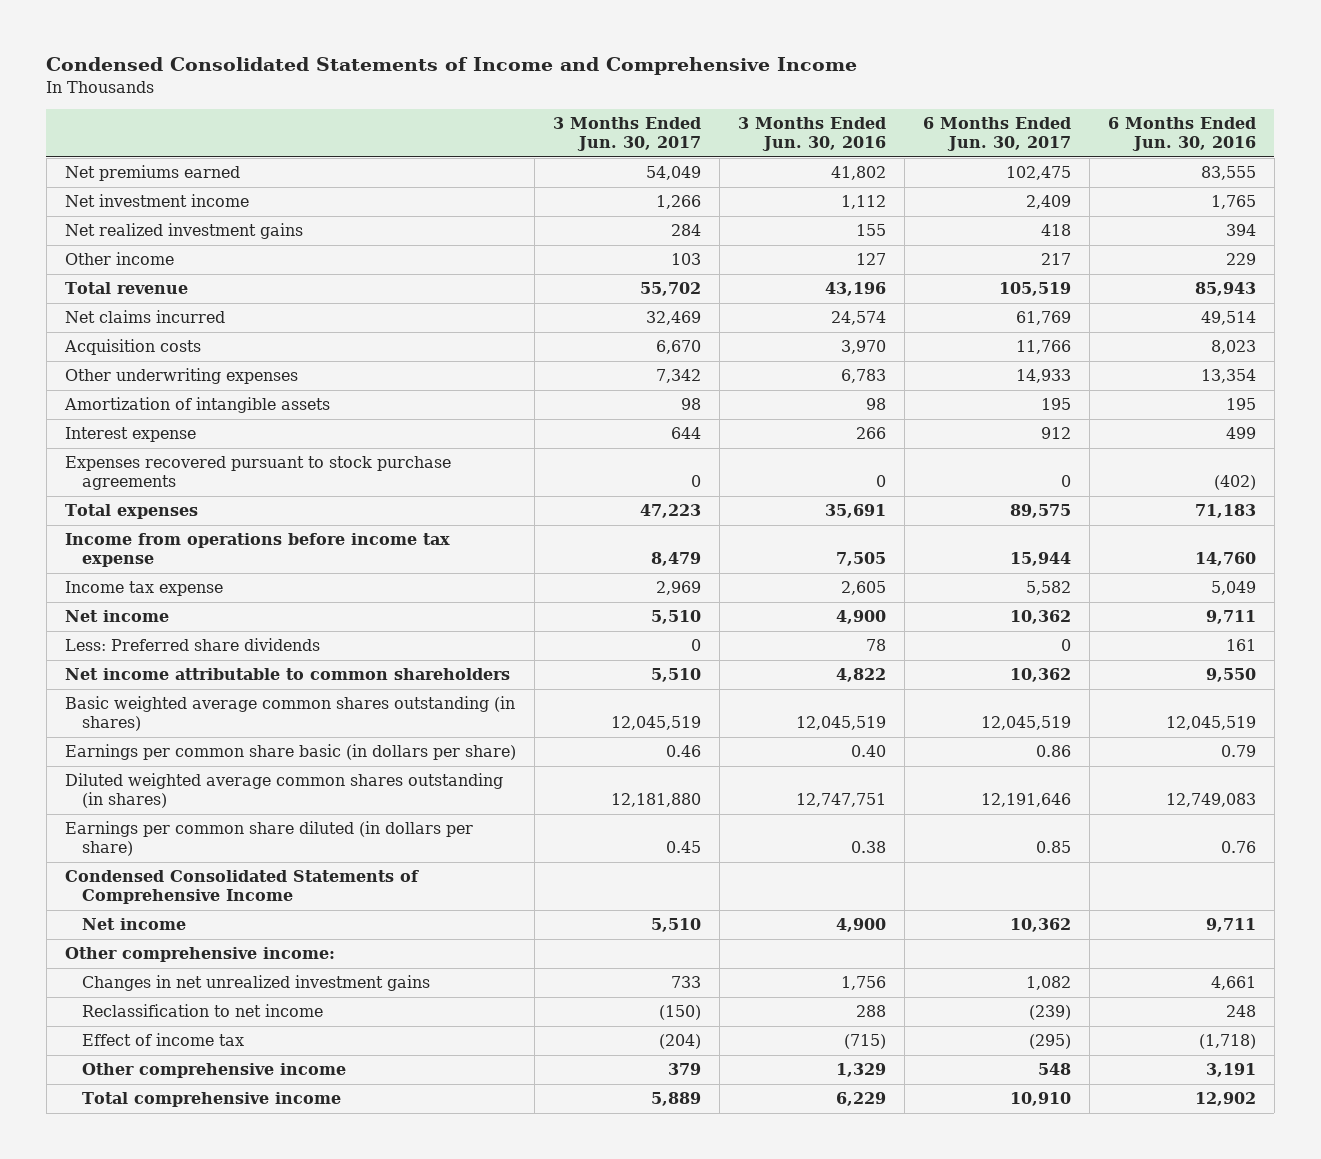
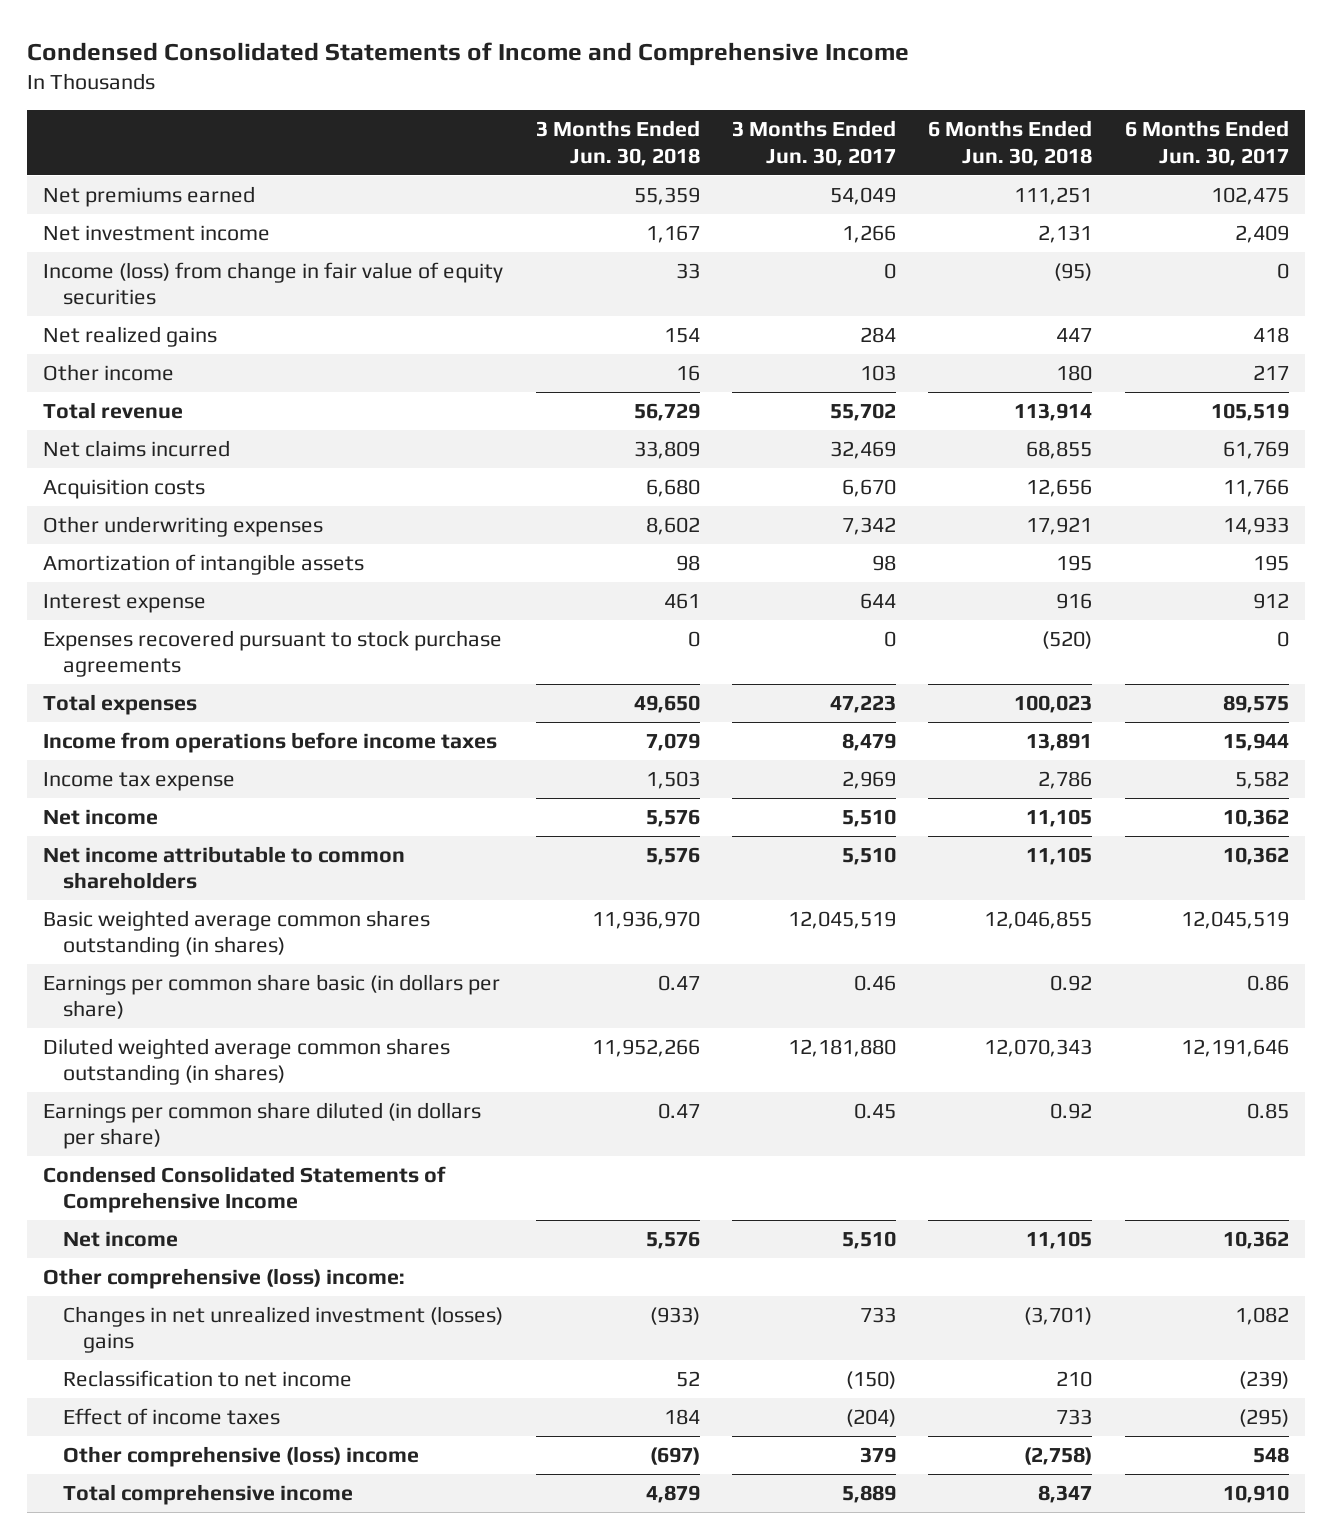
- | 3 Months Ended Jun. 30, 2017 | 3 Months Ended Jun. 30, 2016 | 6 Months Ended Jun. 30, 2017 | 6 Months Ended Jun. 30, 2016
+ | 3 Months Ended Jun. 30, 2018 | 3 Months Ended Jun. 30, 2017 | 6 Months Ended Jun. 30, 2018 | 6 Months Ended Jun. 30, 2017
- Net realized investment gains | 284 | 155 | 418 | 394
+ Income (loss) from change in fair value of equity securities | 33 | 0 | (95) | 0
+ Net realized gains | 154 | 284 | 447 | 418
- Income from operations before income tax expense | 8,479 | 7,505 | 15,944 | 14,760
+ Income from operations before income taxes | 7,079 | 8,479 | 13,891 | 15,944
- Less: Preferred share dividends | 0 | 78 | 0 | 161
- Other comprehensive income:
- Changes in net unrealized investment gains | 733 | 1,756 | 1,082 | 4,661
+ Other comprehensive (loss) income:
+ Changes in net unrealized investment (losses) gains | (933) | 733 | (3,701) | 1,082
- Effect of income tax | (204) | (715) | (295) | (1,718)
- Other comprehensive income | 379 | 1,329 | 548 | 3,191
+ Effect of income taxes | 184 | (204) | 733 | (295)
+ Other comprehensive (loss) income | (697) | 379 | (2,758) | 548

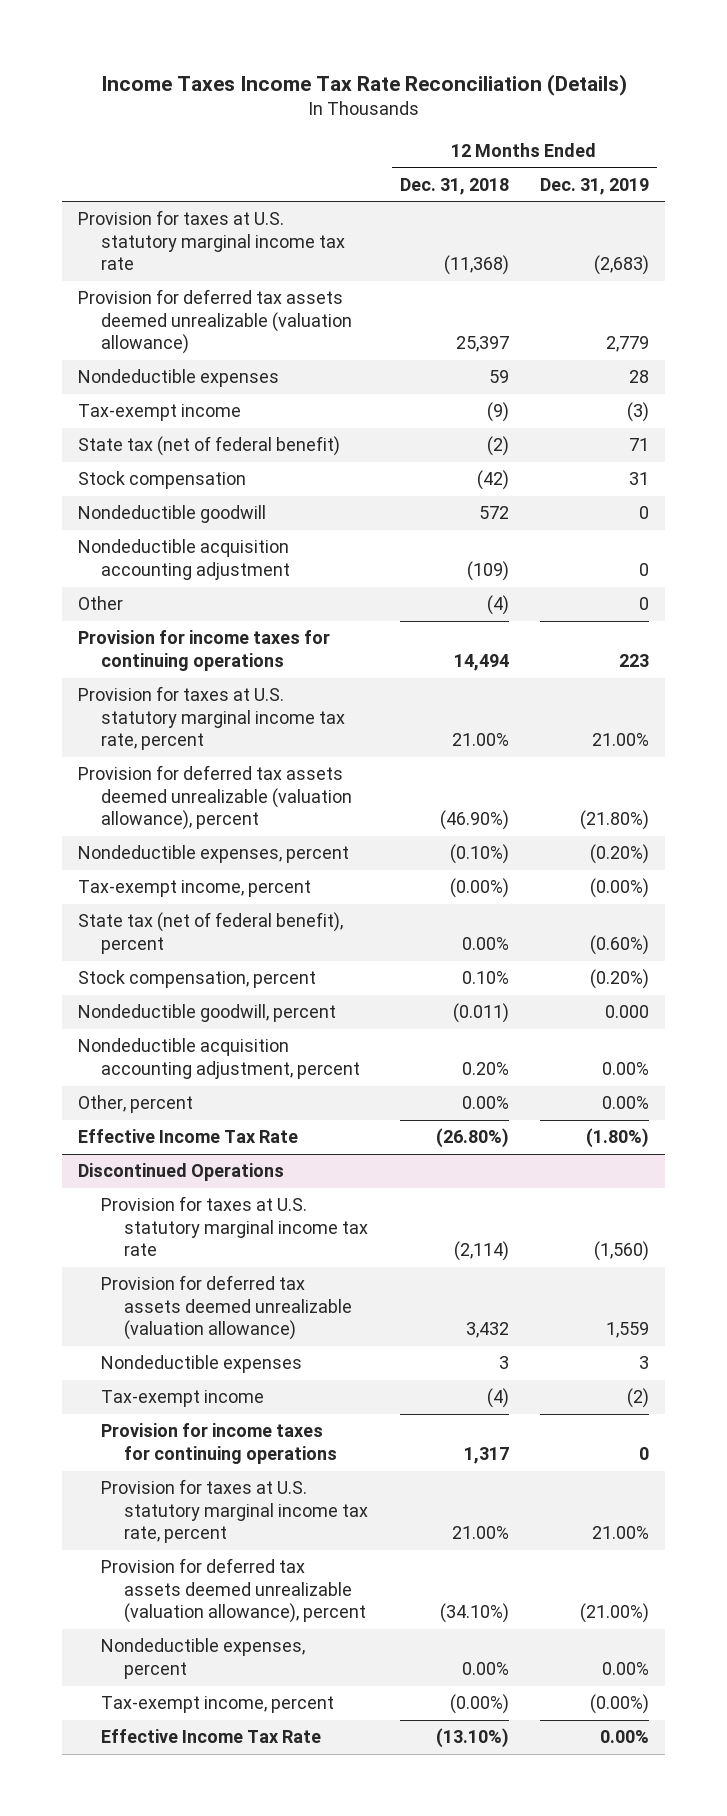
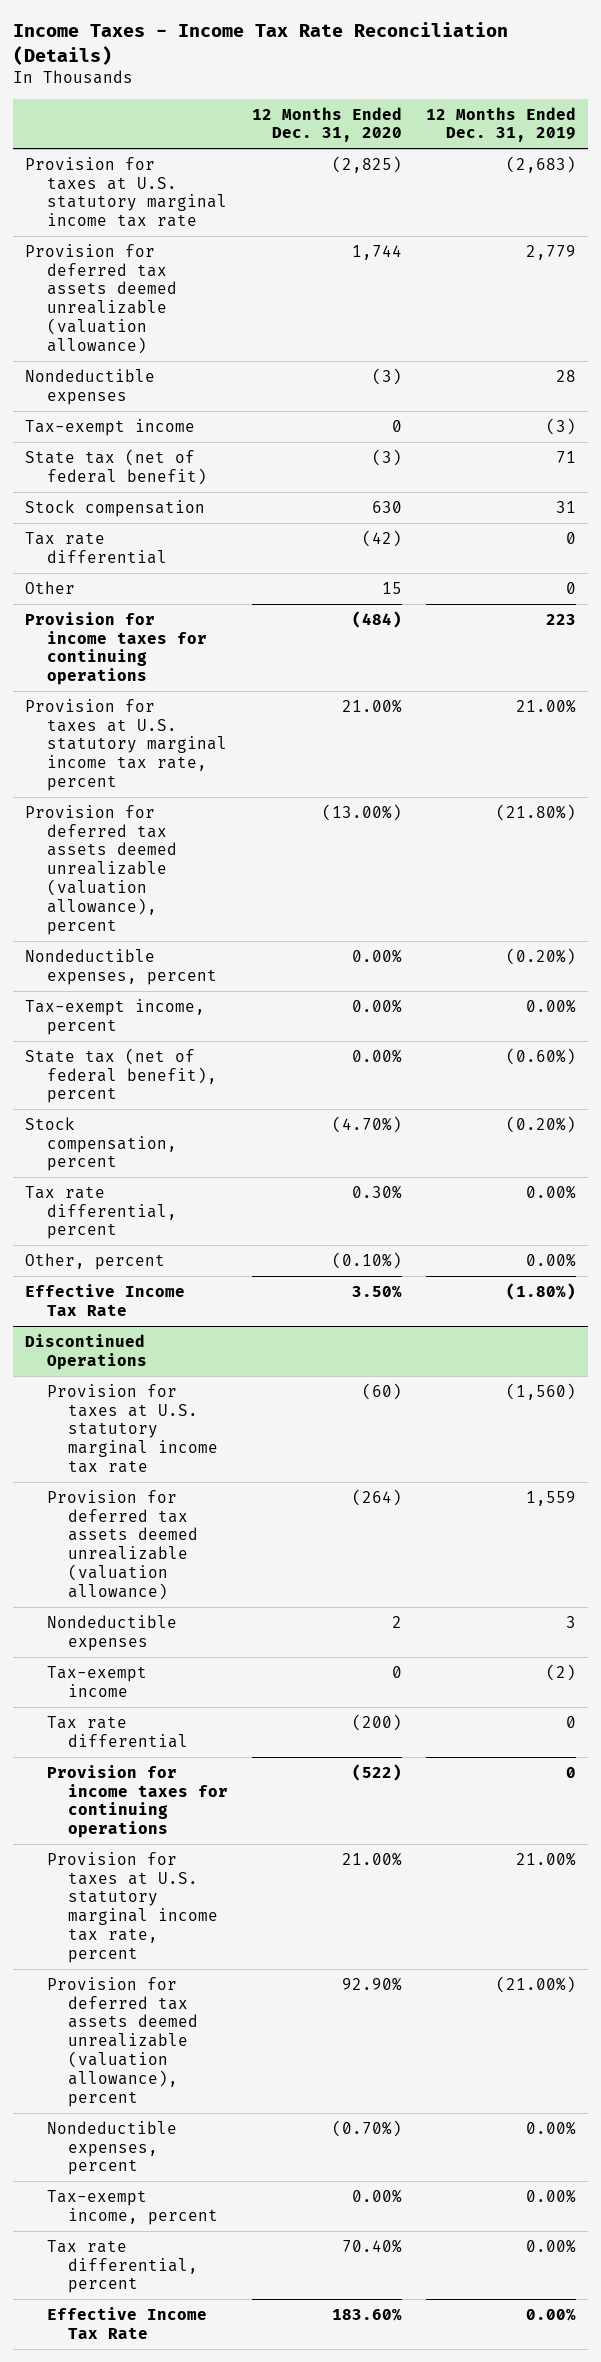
- Income Taxes Income Tax Rate Reconciliation (Details)
+ Income Taxes - Income Tax Rate Reconciliation (Details)
- | 12 Months Ended Dec. 31, 2018 | 12 Months Ended Dec. 31, 2019
+ | 12 Months Ended Dec. 31, 2020 | 12 Months Ended Dec. 31, 2019
- Nondeductible goodwill | 572 | 0
- Nondeductible acquisition accounting adjustment | (109) | 0
+ Tax rate differential | (42) | 0
- Tax-exempt income, percent | (0.00%) | (0.00%)
+ Tax-exempt income, percent | 0.00% | 0.00%
- Nondeductible goodwill, percent | (0.011) | 0.000
- Nondeductible acquisition accounting adjustment, percent | 0.20% | 0.00%
+ Tax rate differential, percent | 0.30% | 0.00%
@ Discontinued Operations
+ Tax rate differential | (200) | 0
- Tax-exempt income, percent | (0.00%) | (0.00%)
+ Tax-exempt income, percent | 0.00% | 0.00%
+ Tax rate differential, percent | 70.40% | 0.00%

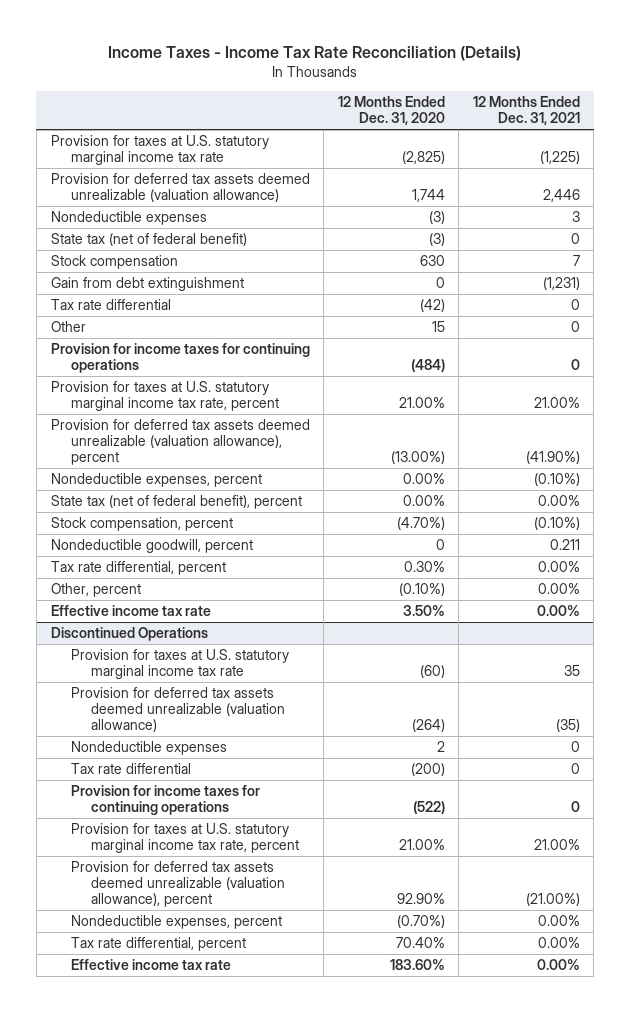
- | 12 Months Ended Dec. 31, 2020 | 12 Months Ended Dec. 31, 2019
+ | 12 Months Ended Dec. 31, 2020 | 12 Months Ended Dec. 31, 2021
- Tax-exempt income | 0 | (3)
+ Gain from debt extinguishment | 0 | (1,231)
- Tax-exempt income, percent | 0.00% | 0.00%
+ Nondeductible goodwill, percent | 0 | 0.211
- Effective Income Tax Rate | 3.50% | (1.80%)
+ Effective income tax rate | 3.50% | 0.00%
@ Discontinued Operations
- Tax-exempt income | 0 | (2)
- Tax-exempt income, percent | 0.00% | 0.00%
- Effective Income Tax Rate | 183.60% | 0.00%
+ Effective income tax rate | 183.60% | 0.00%

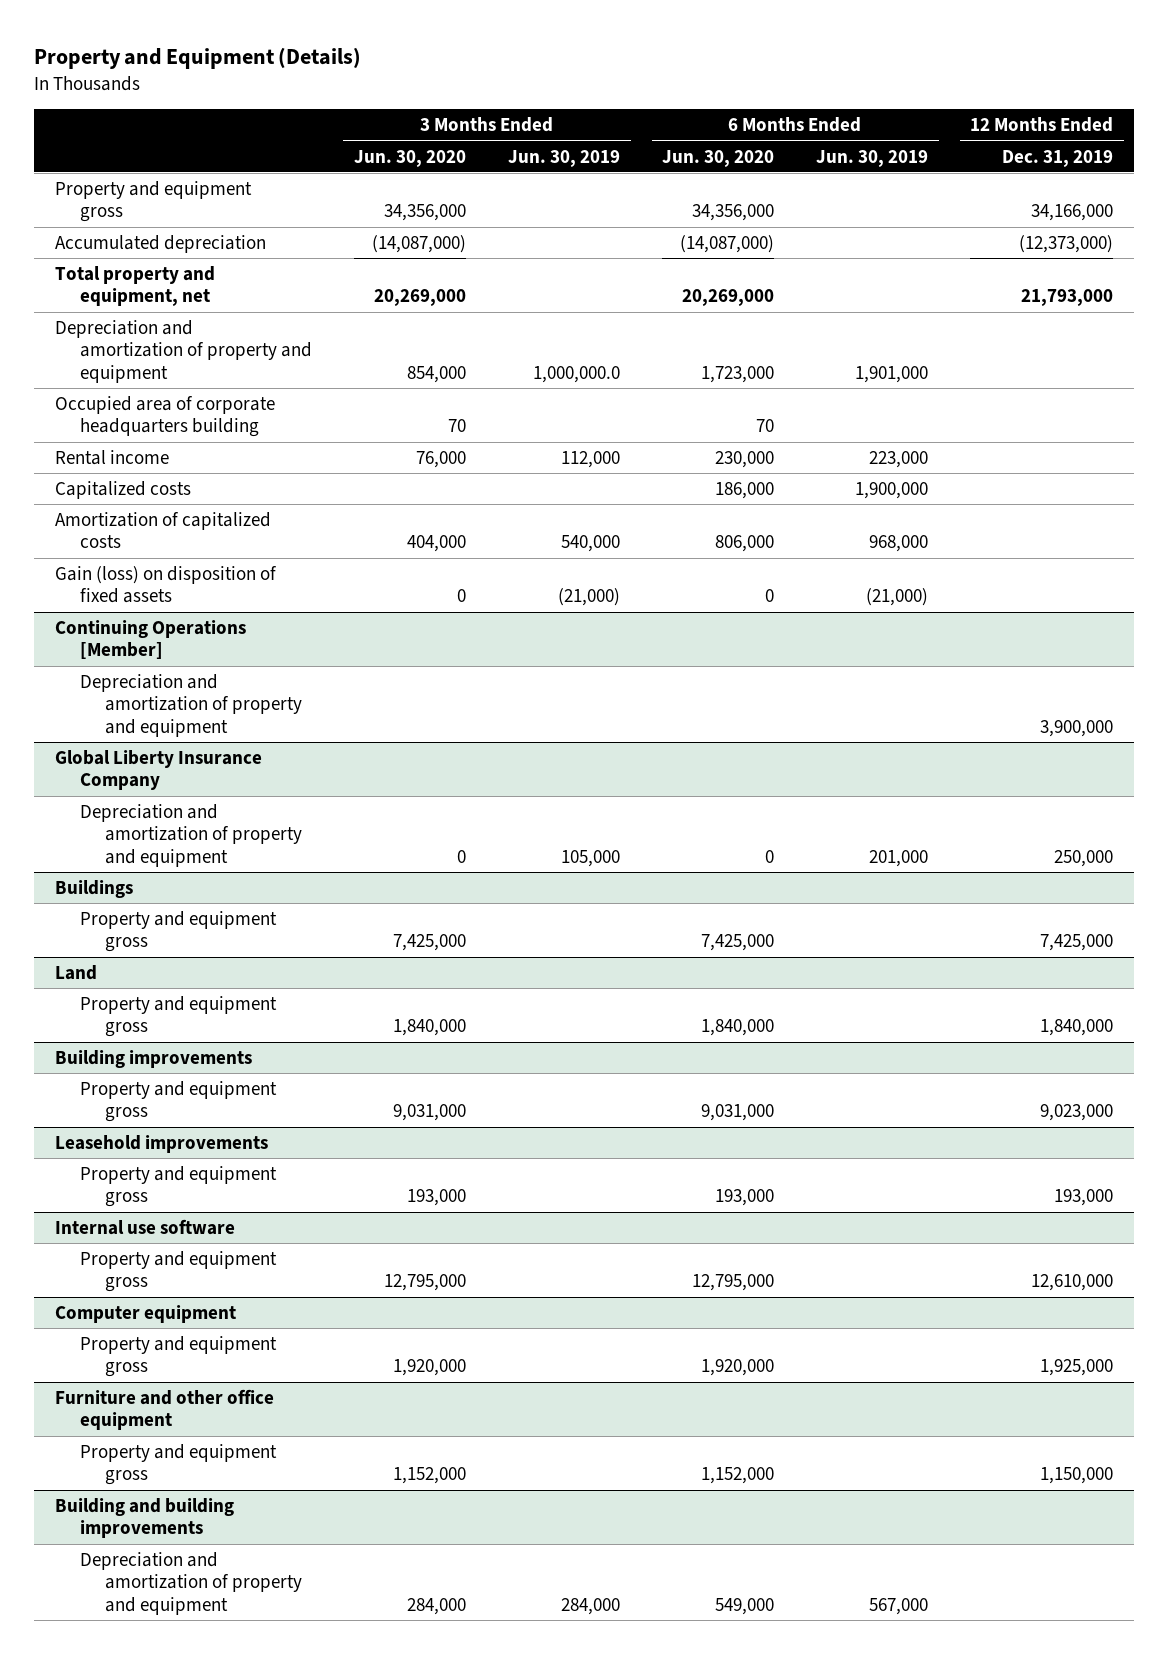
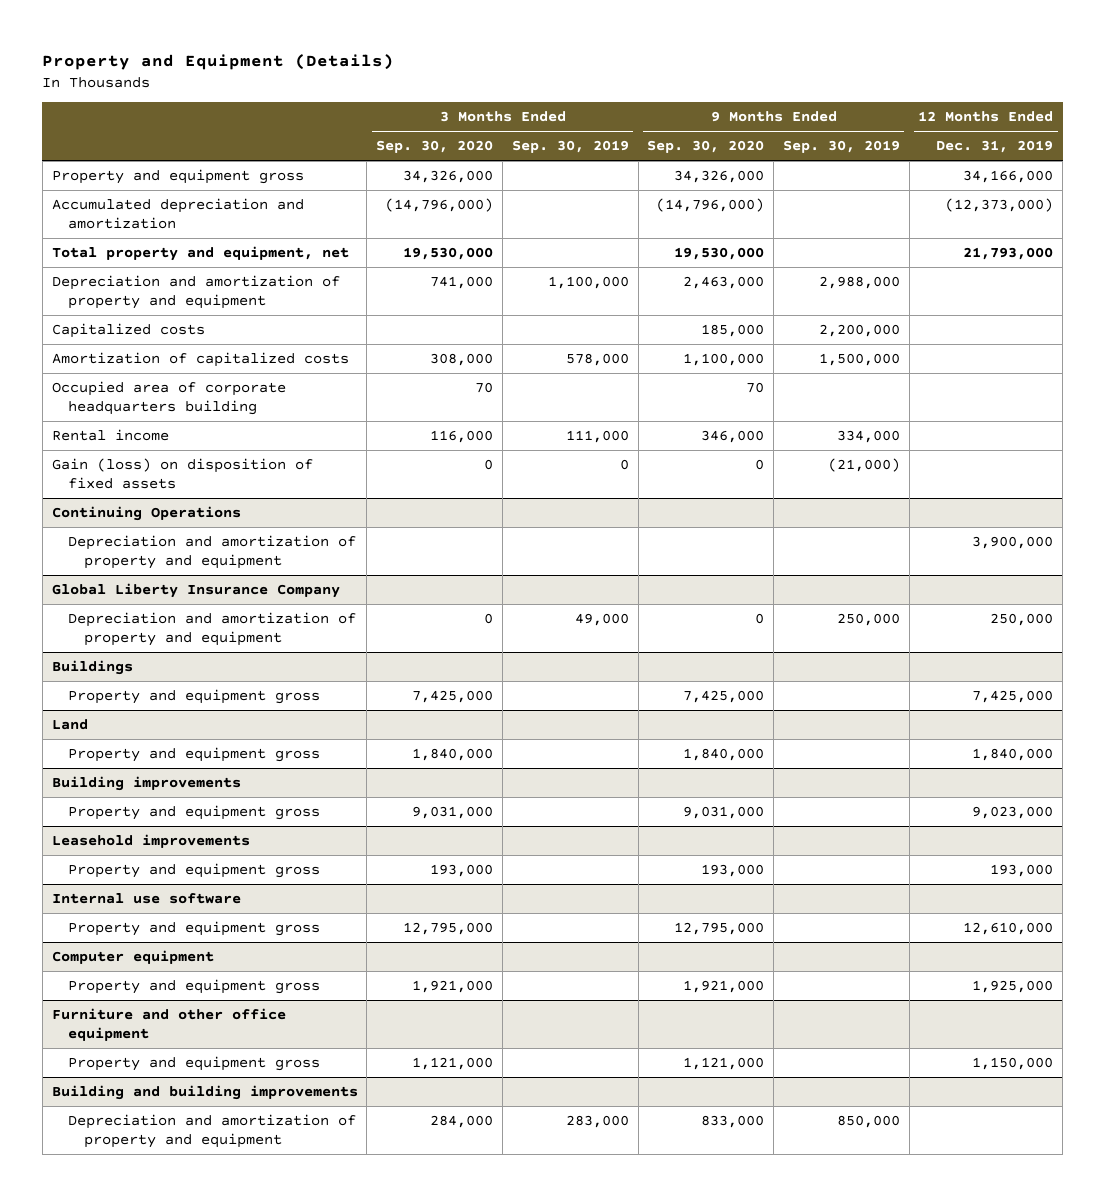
- | 3 Months Ended Jun. 30, 2020 | 3 Months Ended Jun. 30, 2019 | 6 Months Ended Jun. 30, 2020 | 6 Months Ended Jun. 30, 2019 | 12 Months Ended Dec. 31, 2019
+ | 3 Months Ended Sep. 30, 2020 | 3 Months Ended Sep. 30, 2019 | 9 Months Ended Sep. 30, 2020 | 9 Months Ended Sep. 30, 2019 | 12 Months Ended Dec. 31, 2019
- Accumulated depreciation | (14,087,000) | | (14,087,000) | | (12,373,000)
+ Accumulated depreciation and amortization | (14,796,000) | | (14,796,000) | | (12,373,000)
moved down: Occupied area of corporate headquarters building | 70 | | 70 | |
moved down: Rental income | 116,000 | 111,000 | 346,000 | 334,000 |
- Continuing Operations [Member]
+ Continuing Operations

